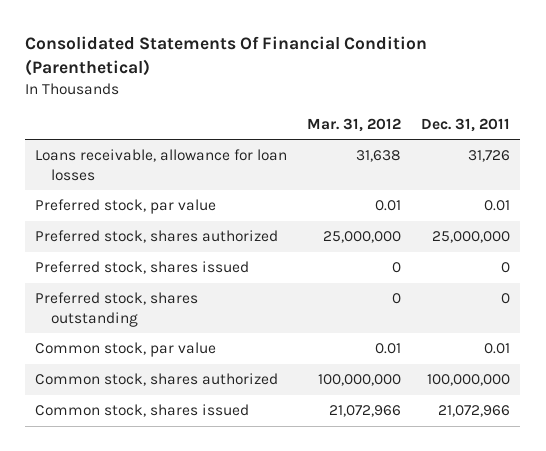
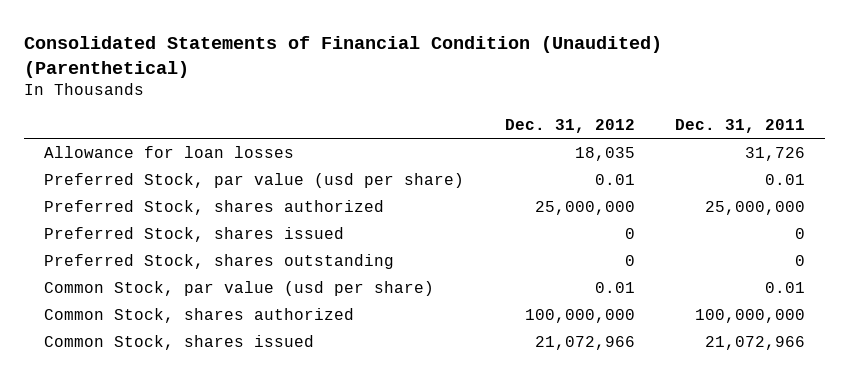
- Consolidated Statements Of Financial Condition (Parenthetical)
+ Consolidated Statements of Financial Condition (Unaudited) (Parenthetical)
- | Mar. 31, 2012 | Dec. 31, 2011
+ | Dec. 31, 2012 | Dec. 31, 2011
- Loans receivable, allowance for loan losses | 31,638 | 31,726
- Preferred stock, par value | 0.01 | 0.01
- Preferred stock, shares authorized | 25,000,000 | 25,000,000
- Preferred stock, shares issued | 0 | 0
- Preferred stock, shares outstanding | 0 | 0
- Common stock, par value | 0.01 | 0.01
- Common stock, shares authorized | 100,000,000 | 100,000,000
- Common stock, shares issued | 21,072,966 | 21,072,966
+ Allowance for loan losses | 18,035 | 31,726
+ Preferred Stock, par value (usd per share) | 0.01 | 0.01
+ Preferred Stock, shares authorized | 25,000,000 | 25,000,000
+ Preferred Stock, shares issued | 0 | 0
+ Preferred Stock, shares outstanding | 0 | 0
+ Common Stock, par value (usd per share) | 0.01 | 0.01
+ Common Stock, shares authorized | 100,000,000 | 100,000,000
+ Common Stock, shares issued | 21,072,966 | 21,072,966

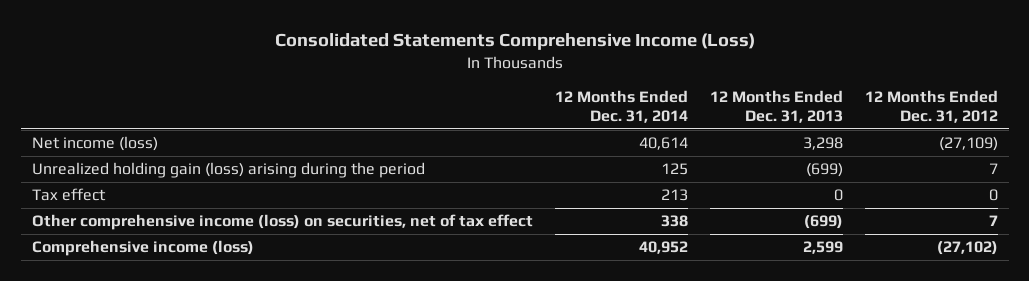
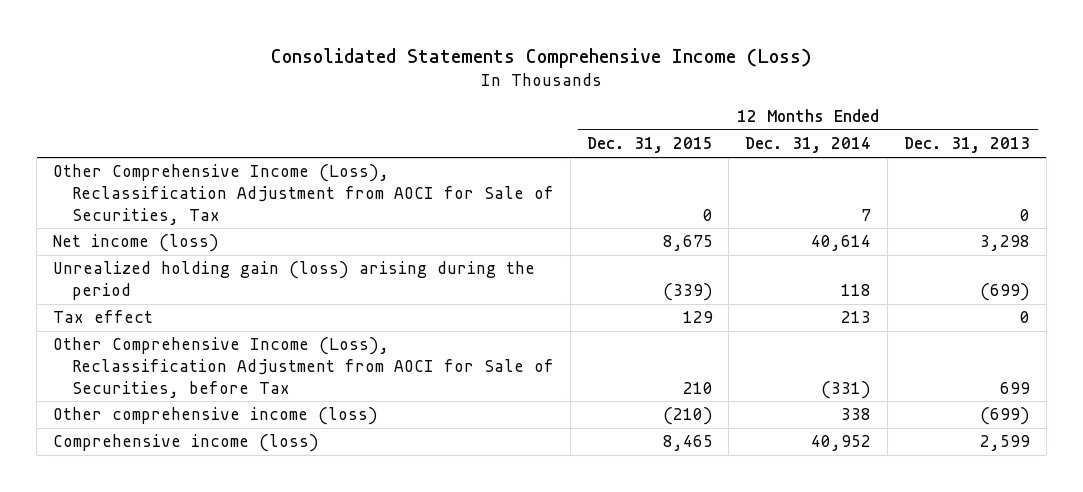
- | 12 Months Ended Dec. 31, 2014 | 12 Months Ended Dec. 31, 2013 | 12 Months Ended Dec. 31, 2012
+ | 12 Months Ended Dec. 31, 2015 | 12 Months Ended Dec. 31, 2014 | 12 Months Ended Dec. 31, 2013
+ Other Comprehensive Income (Loss), Reclassification Adjustment from AOCI for Sale of Securities, Tax | 0 | 7 | 0
- Unrealized holding gain (loss) arising during the period | 125 | (699) | 7
+ Unrealized holding gain (loss) arising during the period | (339) | 118 | (699)
- Other comprehensive income (loss) on securities, net of tax effect | 338 | (699) | 7
+ Other Comprehensive Income (Loss), Reclassification Adjustment from AOCI for Sale of Securities, before Tax | 210 | (331) | 699
+ Other comprehensive income (loss) | (210) | 338 | (699)

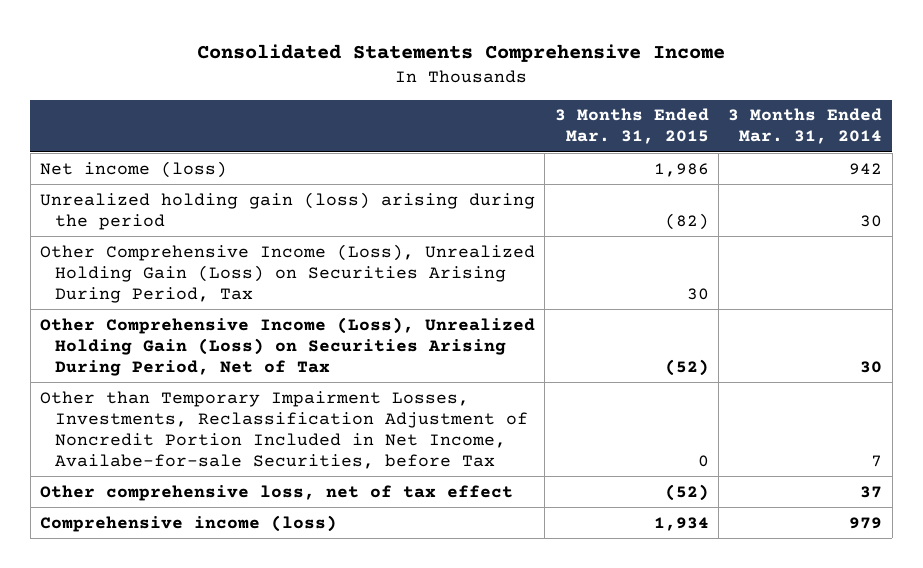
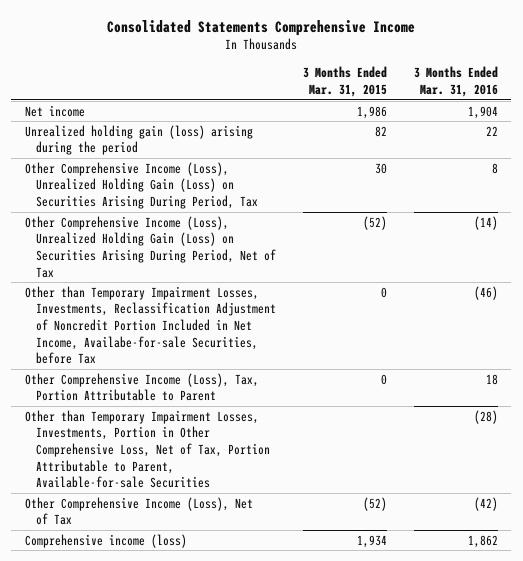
- | 3 Months Ended Mar. 31, 2015 | 3 Months Ended Mar. 31, 2014
+ | 3 Months Ended Mar. 31, 2015 | 3 Months Ended Mar. 31, 2016
- Net income (loss) | 1,986 | 942
- Unrealized holding gain (loss) arising during the period | (82) | 30
+ Net income | 1,986 | 1,904
+ Unrealized holding gain (loss) arising during the period | 82 | 22
- Other comprehensive loss, net of tax effect | (52) | 37
+ Other Comprehensive Income (Loss), Tax, Portion Attributable to Parent | 0 | 18
+ Other than Temporary Impairment Losses, Investments, Portion in Other Comprehensive Loss, Net of Tax, Portion Attributable to Parent, Available-for-sale Securities | | (28)
+ Other Comprehensive Income (Loss), Net of Tax | (52) | (42)

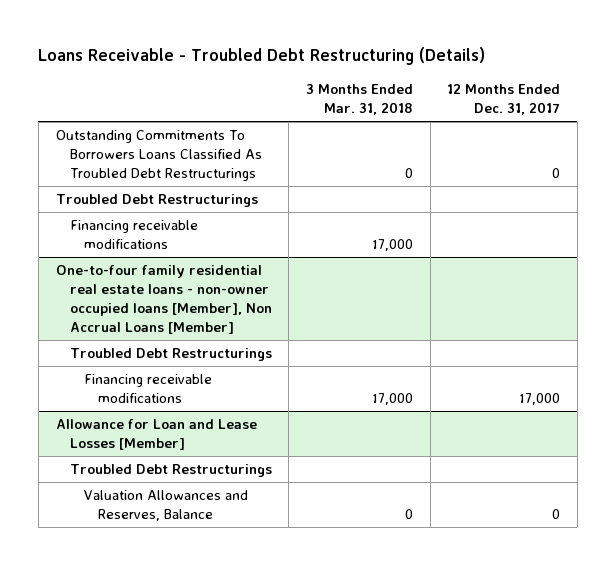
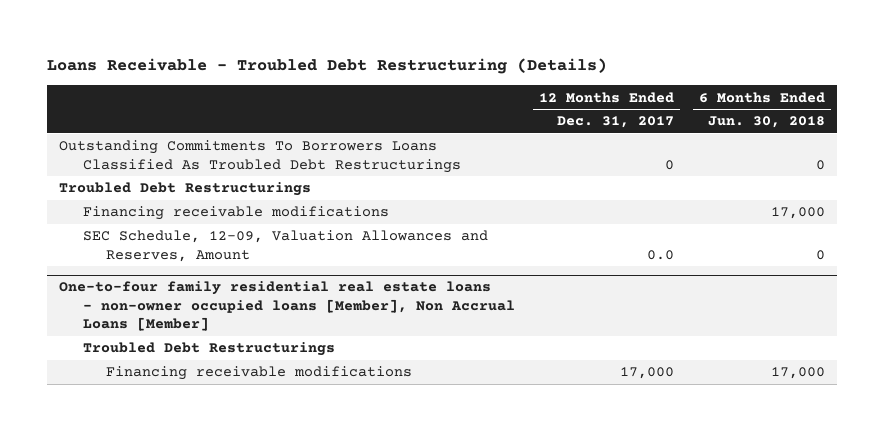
- | 3 Months Ended Mar. 31, 2018 | 12 Months Ended Dec. 31, 2017
+ | 12 Months Ended Dec. 31, 2017 | 6 Months Ended Jun. 30, 2018
+ SEC Schedule, 12-09, Valuation Allowances and Reserves, Amount | 0.0 | 0
- Allowance for Loan and Lease Losses [Member]
- Troubled Debt Restructurings
- Valuation Allowances and Reserves, Balance | 0 | 0

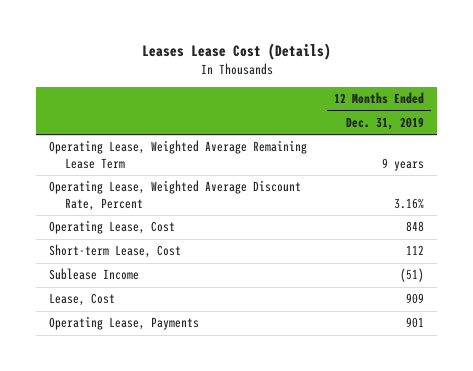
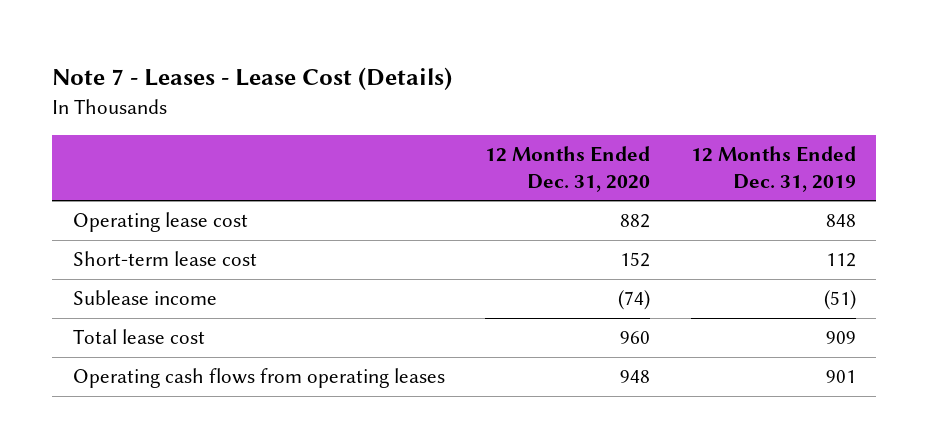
- Leases Lease Cost (Details)
+ Note 7 - Leases - Lease Cost (Details)
- | 12 Months Ended Dec. 31, 2019
+ | 12 Months Ended Dec. 31, 2020 | 12 Months Ended Dec. 31, 2019
- Operating Lease, Weighted Average Remaining Lease Term | 9 years
- Operating Lease, Weighted Average Discount Rate, Percent | 3.16%
- Operating Lease, Cost | 848
- Short-term Lease, Cost | 112
- Sublease Income | (51)
- Lease, Cost | 909
- Operating Lease, Payments | 901
+ Operating lease cost | 882 | 848
+ Short-term lease cost | 152 | 112
+ Sublease income | (74) | (51)
+ Total lease cost | 960 | 909
+ Operating cash flows from operating leases | 948 | 901

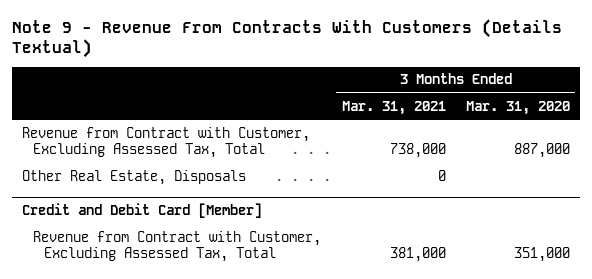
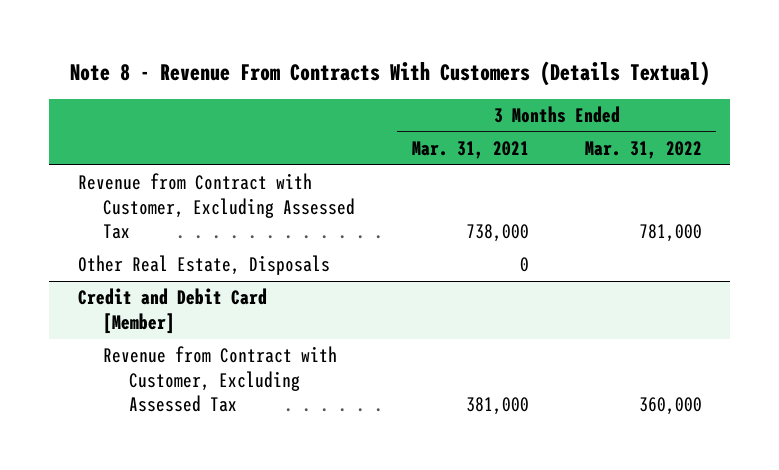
- Note 9 - Revenue From Contracts With Customers (Details Textual)
+ Note 8 - Revenue From Contracts With Customers (Details Textual)
- | 3 Months Ended Mar. 31, 2021 | 3 Months Ended Mar. 31, 2020
+ | 3 Months Ended Mar. 31, 2021 | 3 Months Ended Mar. 31, 2022
- Revenue from Contract with Customer, Excluding Assessed Tax, Total | 738,000 | 887,000
+ Revenue from Contract with Customer, Excluding Assessed Tax | 738,000 | 781,000
@ Credit and Debit Card [Member]
- Revenue from Contract with Customer, Excluding Assessed Tax, Total | 381,000 | 351,000
+ Revenue from Contract with Customer, Excluding Assessed Tax | 381,000 | 360,000

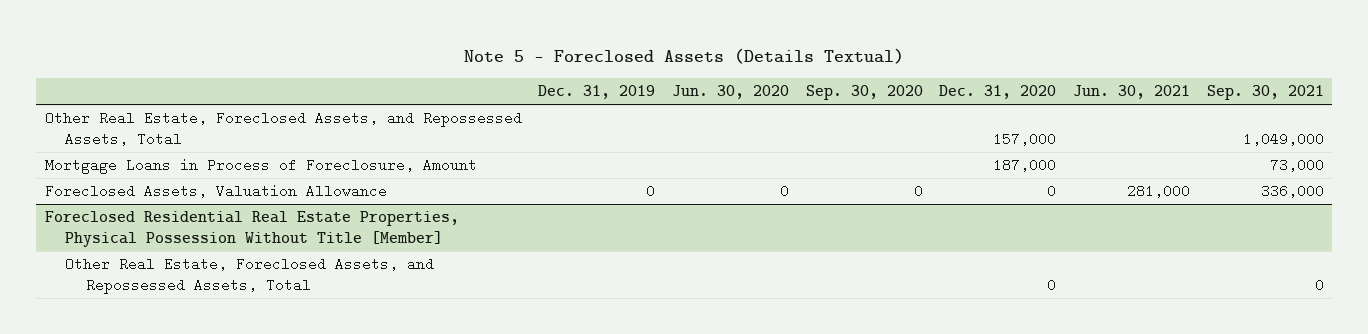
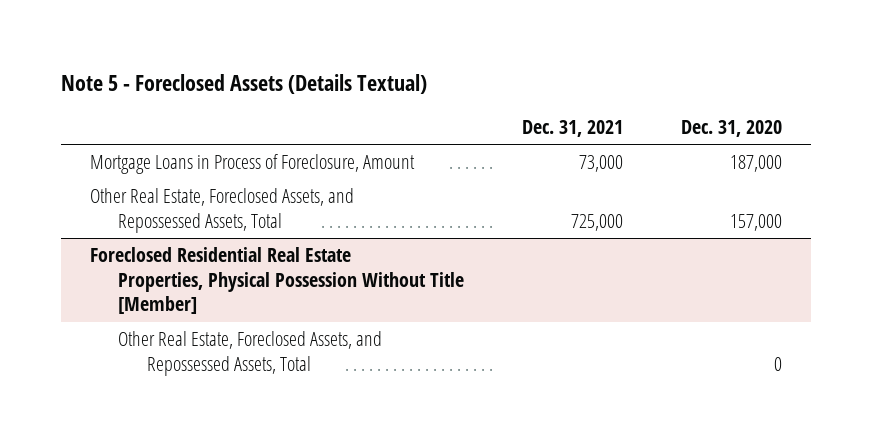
- | Dec. 31, 2019 | Jun. 30, 2020 | Sep. 30, 2020 | Dec. 31, 2020 | Jun. 30, 2021 | Sep. 30, 2021
+ | Dec. 31, 2021 | Dec. 31, 2020
- Foreclosed Assets, Valuation Allowance | 0 | 0 | 0 | 0 | 281,000 | 336,000
moved down: Other Real Estate, Foreclosed Assets, and Repossessed Assets, Total | 725,000 | 157,000

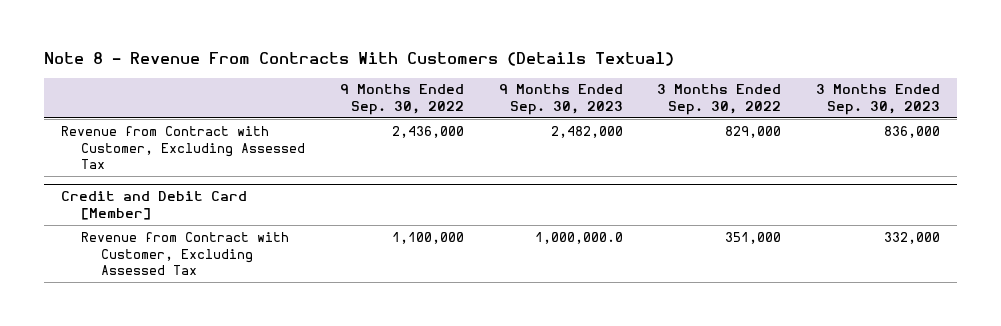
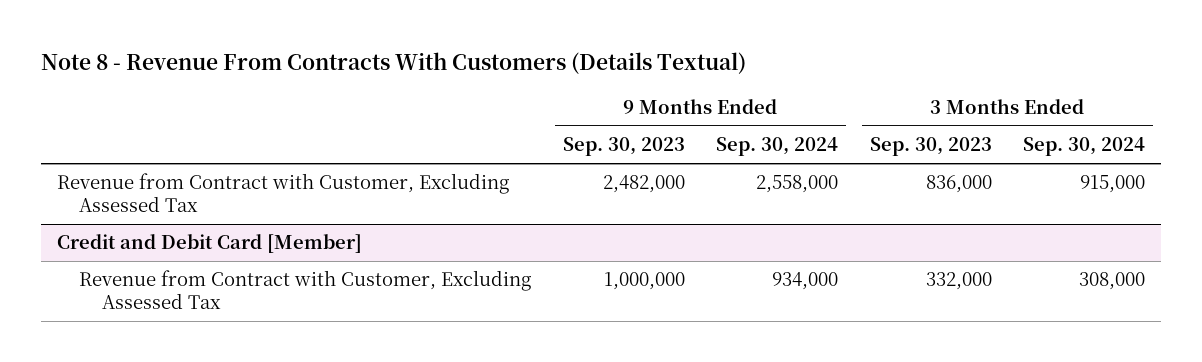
- | 9 Months Ended Sep. 30, 2022 | 9 Months Ended Sep. 30, 2023 | 3 Months Ended Sep. 30, 2022 | 3 Months Ended Sep. 30, 2023
+ | 9 Months Ended Sep. 30, 2023 | 9 Months Ended Sep. 30, 2024 | 3 Months Ended Sep. 30, 2023 | 3 Months Ended Sep. 30, 2024
@ Credit and Debit Card [Member]
- Revenue from Contract with Customer, Excluding Assessed Tax | 1,100,000 | 1,000,000.0 | 351,000 | 332,000
+ Revenue from Contract with Customer, Excluding Assessed Tax | 1,000,000 | 934,000 | 332,000 | 308,000

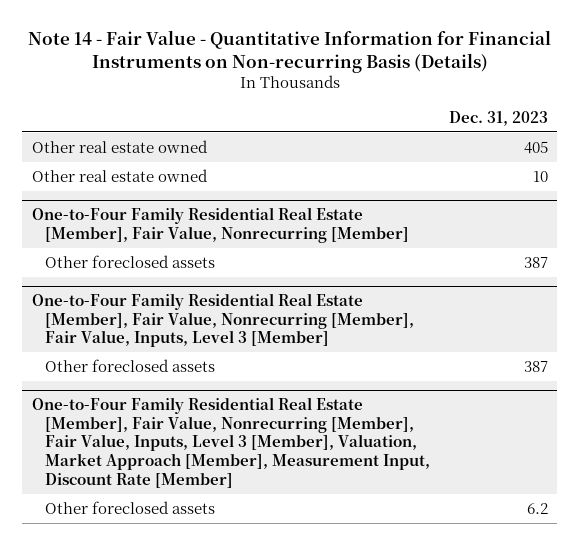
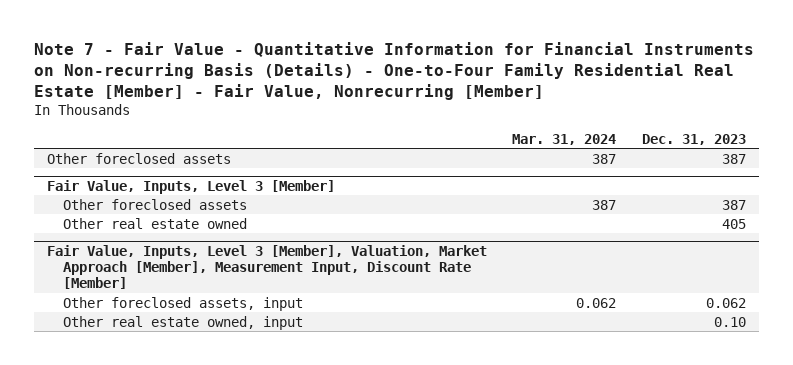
- Note 14 - Fair Value - Quantitative Information for Financial Instruments on Non-recurring Basis (Details)
+ Note 7 - Fair Value - Quantitative Information for Financial Instruments on Non-recurring Basis (Details) - One-to-Four Family Residential Real Estate [Member] - Fair Value, Nonrecurring [Member]
- | Dec. 31, 2023
+ | Mar. 31, 2024 | Dec. 31, 2023
- Other real estate owned | 405
- Other real estate owned | 10
- One-to-Four Family Residential Real Estate [Member], Fair Value, Nonrecurring [Member]
- One-to-Four Family Residential Real Estate [Member], Fair Value, Nonrecurring [Member], Fair Value, Inputs, Level 3 [Member]
+ Fair Value, Inputs, Level 3 [Member]
- One-to-Four Family Residential Real Estate [Member], Fair Value, Nonrecurring [Member], Fair Value, Inputs, Level 3 [Member], Valuation, Market Approach [Member], Measurement Input, Discount Rate [Member]
- Other foreclosed assets | 6.2
+ Other real estate owned | | 405
+ Fair Value, Inputs, Level 3 [Member], Valuation, Market Approach [Member], Measurement Input, Discount Rate [Member]
+ Other foreclosed assets, input | 0.062 | 0.062
+ Other real estate owned, input | | 0.10

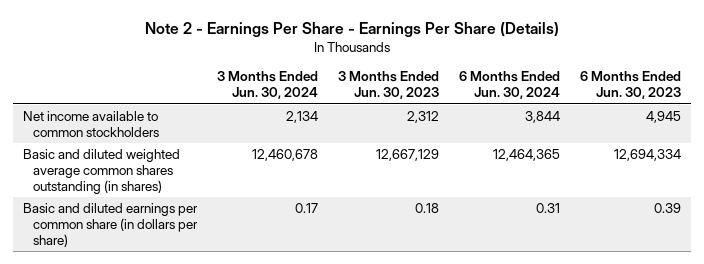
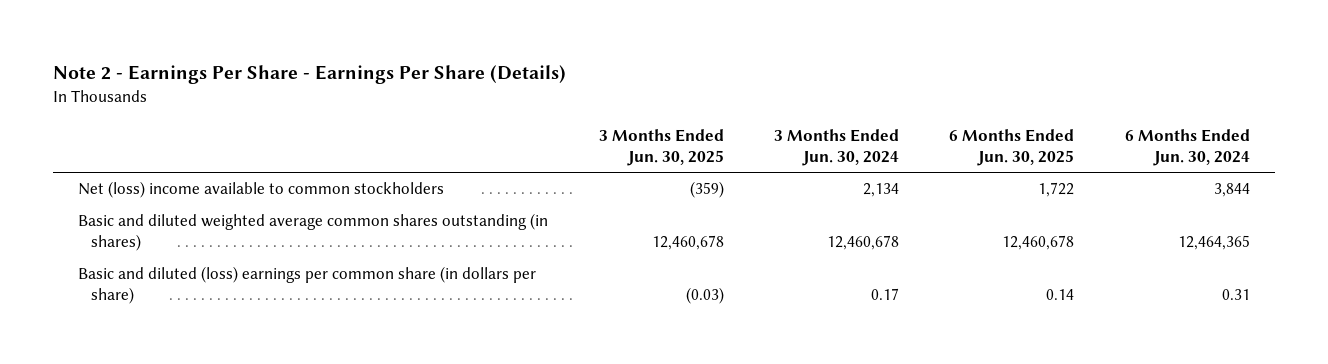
- | 3 Months Ended Jun. 30, 2024 | 3 Months Ended Jun. 30, 2023 | 6 Months Ended Jun. 30, 2024 | 6 Months Ended Jun. 30, 2023
+ | 3 Months Ended Jun. 30, 2025 | 3 Months Ended Jun. 30, 2024 | 6 Months Ended Jun. 30, 2025 | 6 Months Ended Jun. 30, 2024
- Net income available to common stockholders | 2,134 | 2,312 | 3,844 | 4,945
+ Net (loss) income available to common stockholders | (359) | 2,134 | 1,722 | 3,844
- Basic and diluted earnings per common share (in dollars per share) | 0.17 | 0.18 | 0.31 | 0.39
+ Basic and diluted (loss) earnings per common share (in dollars per share) | (0.03) | 0.17 | 0.14 | 0.31

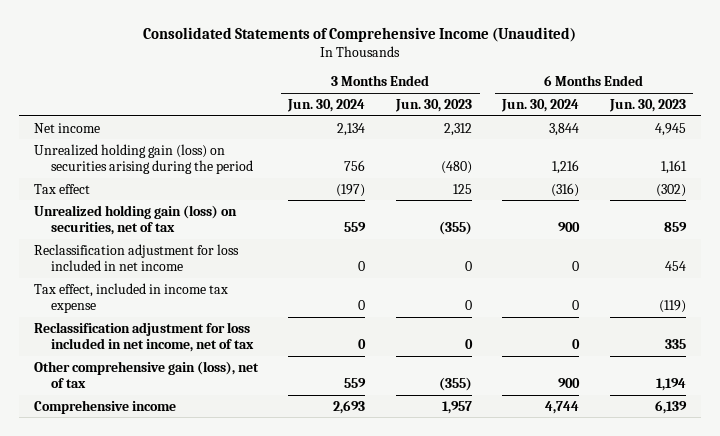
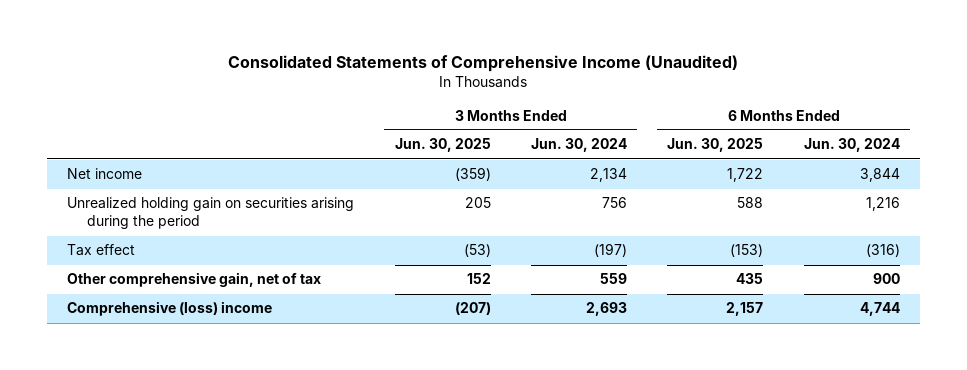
- | 3 Months Ended Jun. 30, 2024 | 3 Months Ended Jun. 30, 2023 | 6 Months Ended Jun. 30, 2024 | 6 Months Ended Jun. 30, 2023
+ | 3 Months Ended Jun. 30, 2025 | 3 Months Ended Jun. 30, 2024 | 6 Months Ended Jun. 30, 2025 | 6 Months Ended Jun. 30, 2024
- Unrealized holding gain (loss) on securities arising during the period | 756 | (480) | 1,216 | 1,161
+ Unrealized holding gain on securities arising during the period | 205 | 756 | 588 | 1,216
- Unrealized holding gain (loss) on securities, net of tax | 559 | (355) | 900 | 859
- Reclassification adjustment for loss included in net income | 0 | 0 | 0 | 454
- Tax effect, included in income tax expense | 0 | 0 | 0 | (119)
- Reclassification adjustment for loss included in net income, net of tax | 0 | 0 | 0 | 335
- Other comprehensive gain (loss), net of tax | 559 | (355) | 900 | 1,194
- Comprehensive income | 2,693 | 1,957 | 4,744 | 6,139
+ Other comprehensive gain, net of tax | 152 | 559 | 435 | 900
+ Comprehensive (loss) income | (207) | 2,693 | 2,157 | 4,744

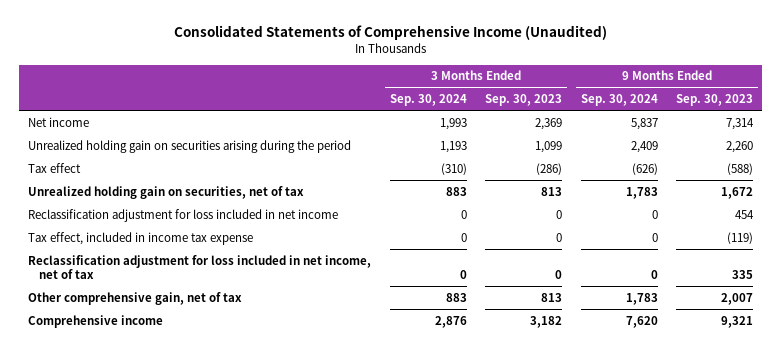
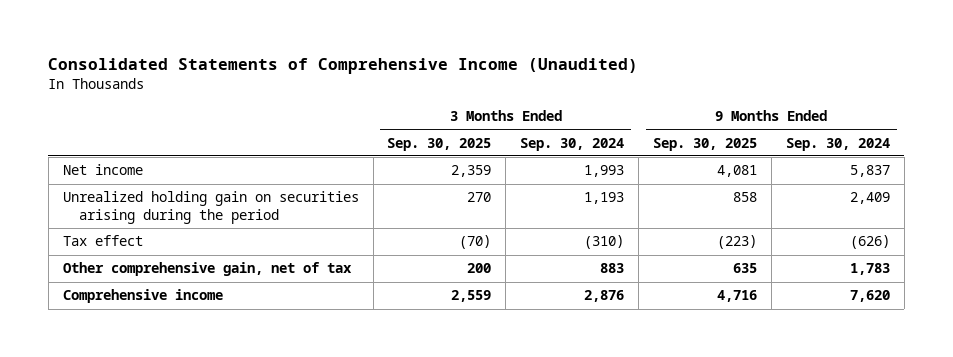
- | 3 Months Ended Sep. 30, 2024 | 3 Months Ended Sep. 30, 2023 | 9 Months Ended Sep. 30, 2024 | 9 Months Ended Sep. 30, 2023
+ | 3 Months Ended Sep. 30, 2025 | 3 Months Ended Sep. 30, 2024 | 9 Months Ended Sep. 30, 2025 | 9 Months Ended Sep. 30, 2024
- Unrealized holding gain on securities, net of tax | 883 | 813 | 1,783 | 1,672
- Reclassification adjustment for loss included in net income | 0 | 0 | 0 | 454
- Tax effect, included in income tax expense | 0 | 0 | 0 | (119)
- Reclassification adjustment for loss included in net income, net of tax | 0 | 0 | 0 | 335

